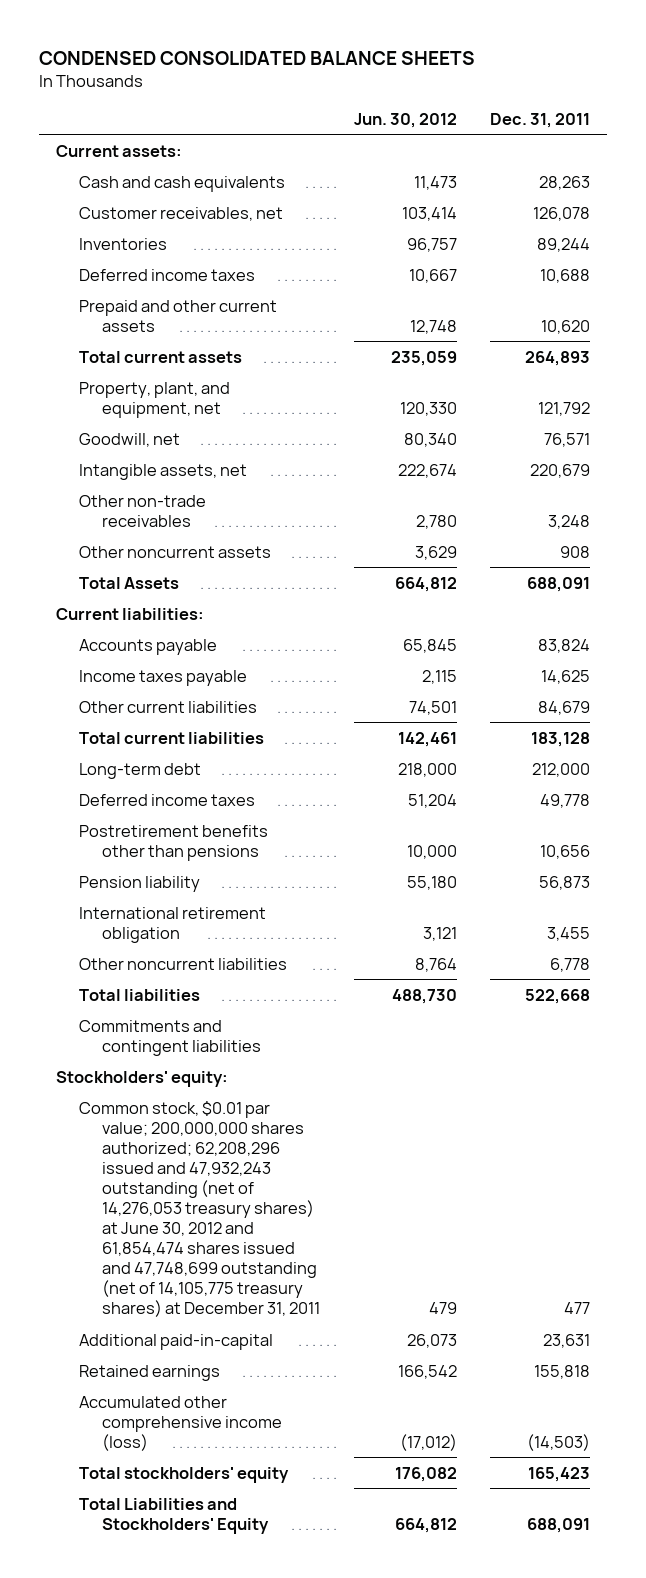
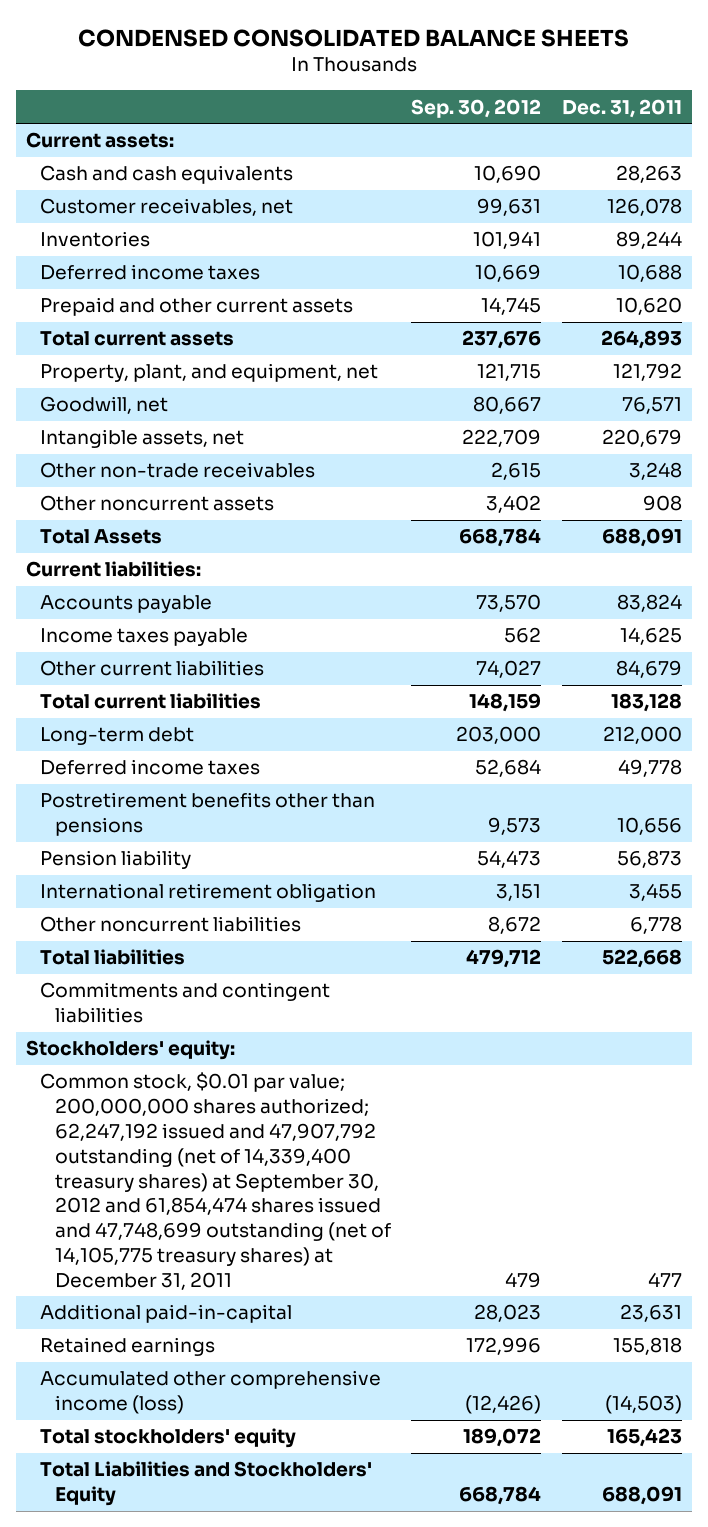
- | Jun. 30, 2012 | Dec. 31, 2011
+ | Sep. 30, 2012 | Dec. 31, 2011
- Common stock, $0.01 par value; 200,000,000 shares authorized; 62,208,296 issued and 47,932,243 outstanding (net of 14,276,053 treasury shares) at June 30, 2012 and 61,854,474 shares issued and 47,748,699 outstanding (net of 14,105,775 treasury shares) at December 31, 2011 | 479 | 477
+ Common stock, $0.01 par value; 200,000,000 shares authorized; 62,247,192 issued and 47,907,792 outstanding (net of 14,339,400 treasury shares) at September 30, 2012 and 61,854,474 shares issued and 47,748,699 outstanding (net of 14,105,775 treasury shares) at December 31, 2011 | 479 | 477

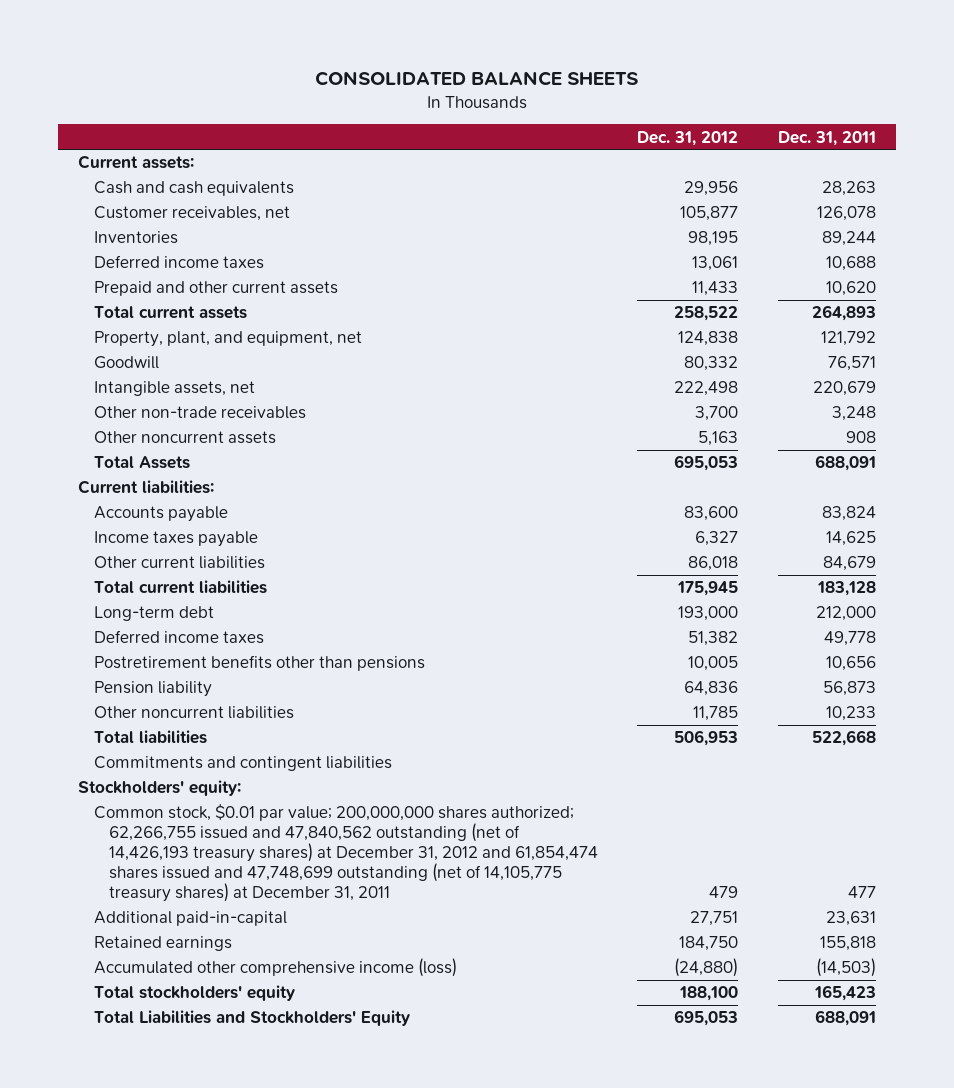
- CONDENSED CONSOLIDATED BALANCE SHEETS
+ CONSOLIDATED BALANCE SHEETS
- | Sep. 30, 2012 | Dec. 31, 2011
+ | Dec. 31, 2012 | Dec. 31, 2011
- Goodwill, net | 80,667 | 76,571
+ Goodwill | 80,332 | 76,571
- International retirement obligation | 3,151 | 3,455
- Other noncurrent liabilities | 8,672 | 6,778
+ Other noncurrent liabilities | 11,785 | 10,233
- Common stock, $0.01 par value; 200,000,000 shares authorized; 62,247,192 issued and 47,907,792 outstanding (net of 14,339,400 treasury shares) at September 30, 2012 and 61,854,474 shares issued and 47,748,699 outstanding (net of 14,105,775 treasury shares) at December 31, 2011 | 479 | 477
+ Common stock, $0.01 par value; 200,000,000 shares authorized; 62,266,755 issued and 47,840,562 outstanding (net of 14,426,193 treasury shares) at December 31, 2012 and 61,854,474 shares issued and 47,748,699 outstanding (net of 14,105,775 treasury shares) at December 31, 2011 | 479 | 477

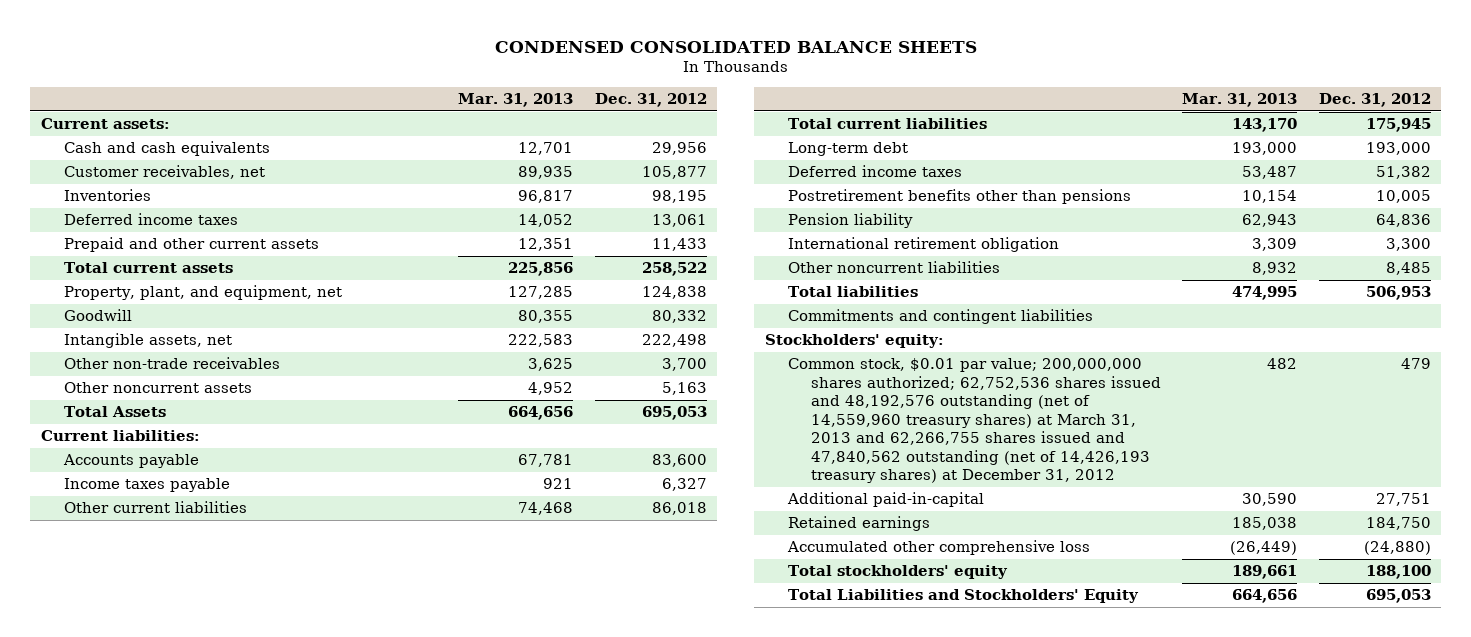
- CONSOLIDATED BALANCE SHEETS
+ CONDENSED CONSOLIDATED BALANCE SHEETS
- | Dec. 31, 2012 | Dec. 31, 2011
+ | Mar. 31, 2013 | Dec. 31, 2012
- Other noncurrent liabilities | 11,785 | 10,233
+ International retirement obligation | 3,309 | 3,300
+ Other noncurrent liabilities | 8,932 | 8,485
- Common stock, $0.01 par value; 200,000,000 shares authorized; 62,266,755 issued and 47,840,562 outstanding (net of 14,426,193 treasury shares) at December 31, 2012 and 61,854,474 shares issued and 47,748,699 outstanding (net of 14,105,775 treasury shares) at December 31, 2011 | 479 | 477
+ Common stock, $0.01 par value; 200,000,000 shares authorized; 62,752,536 shares issued and 48,192,576 outstanding (net of 14,559,960 treasury shares) at March 31, 2013 and 62,266,755 shares issued and 47,840,562 outstanding (net of 14,426,193 treasury shares) at December 31, 2012 | 482 | 479
- Accumulated other comprehensive income (loss) | (24,880) | (14,503)
+ Accumulated other comprehensive loss | (26,449) | (24,880)

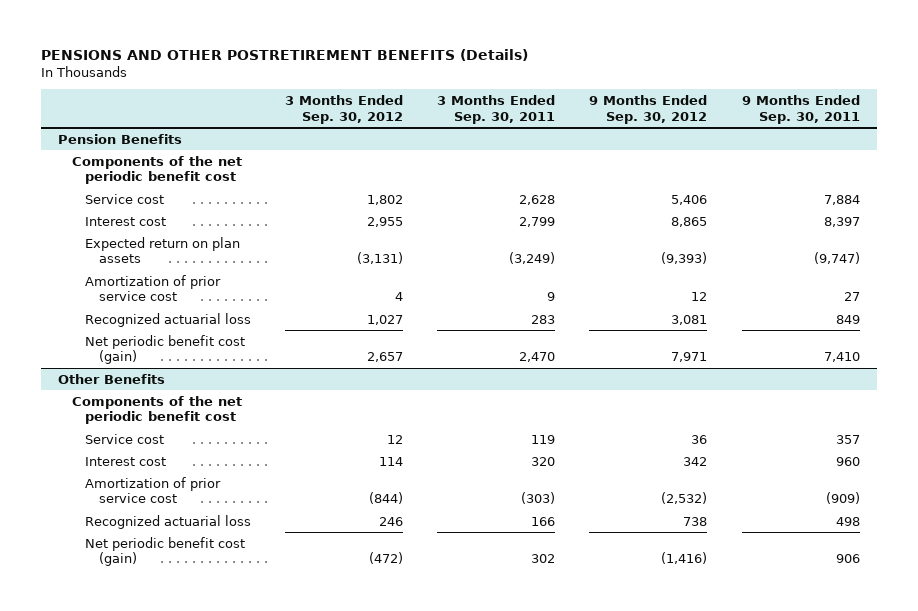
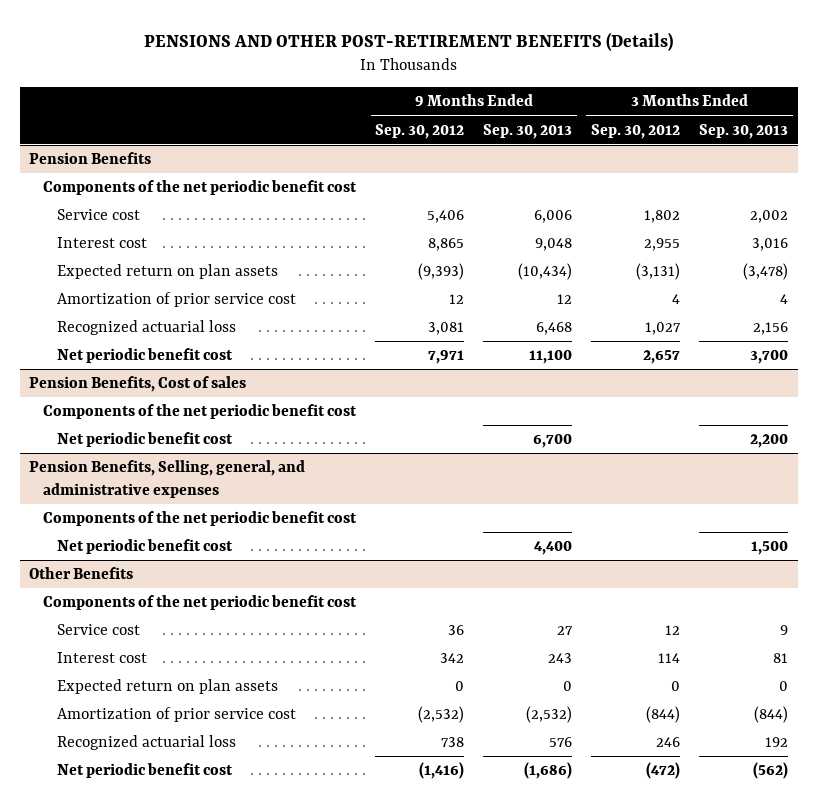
- PENSIONS AND OTHER POSTRETIREMENT BENEFITS (Details)
+ PENSIONS AND OTHER POST-RETIREMENT BENEFITS (Details)
- | 3 Months Ended Sep. 30, 2012 | 3 Months Ended Sep. 30, 2011 | 9 Months Ended Sep. 30, 2012 | 9 Months Ended Sep. 30, 2011
+ | 9 Months Ended Sep. 30, 2012 | 9 Months Ended Sep. 30, 2013 | 3 Months Ended Sep. 30, 2012 | 3 Months Ended Sep. 30, 2013
@ Pension Benefits
- Net periodic benefit cost (gain) | 2,657 | 2,470 | 7,971 | 7,410
+ Net periodic benefit cost | 7,971 | 11,100 | 2,657 | 3,700
+ Pension Benefits, Cost of sales
+ Components of the net periodic benefit cost
+ Net periodic benefit cost | | 6,700 | | 2,200
+ Pension Benefits, Selling, general, and administrative expenses
+ Components of the net periodic benefit cost
+ Net periodic benefit cost | | 4,400 | | 1,500
@ Other Benefits
+ Expected return on plan assets | 0 | 0 | 0 | 0
- Net periodic benefit cost (gain) | (472) | 302 | (1,416) | 906
+ Net periodic benefit cost | (1,416) | (1,686) | (472) | (562)

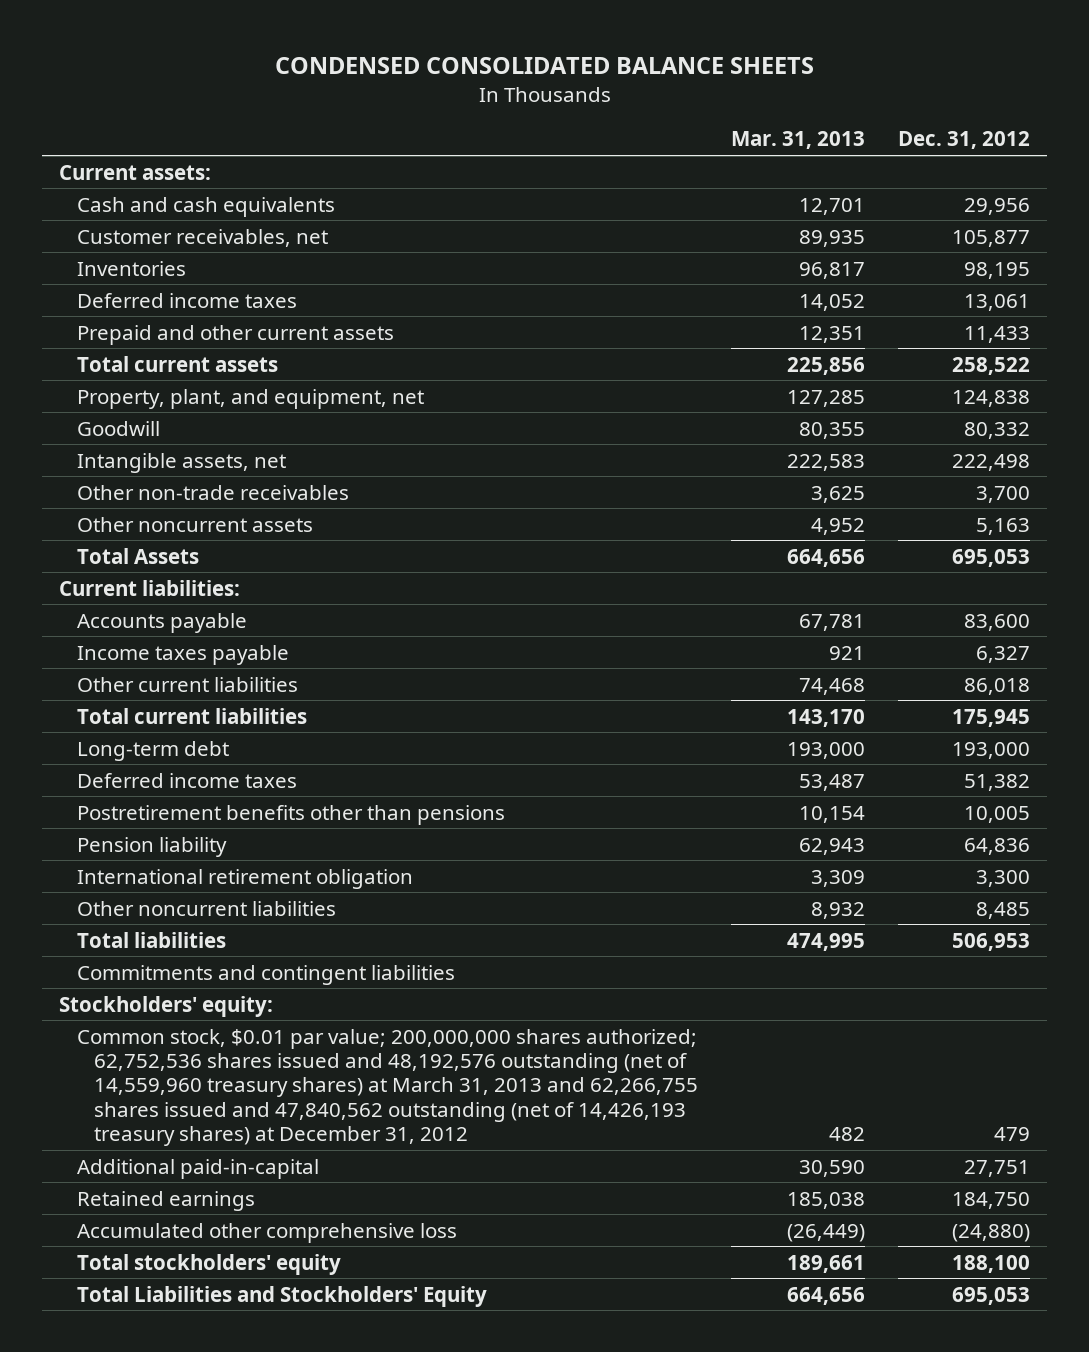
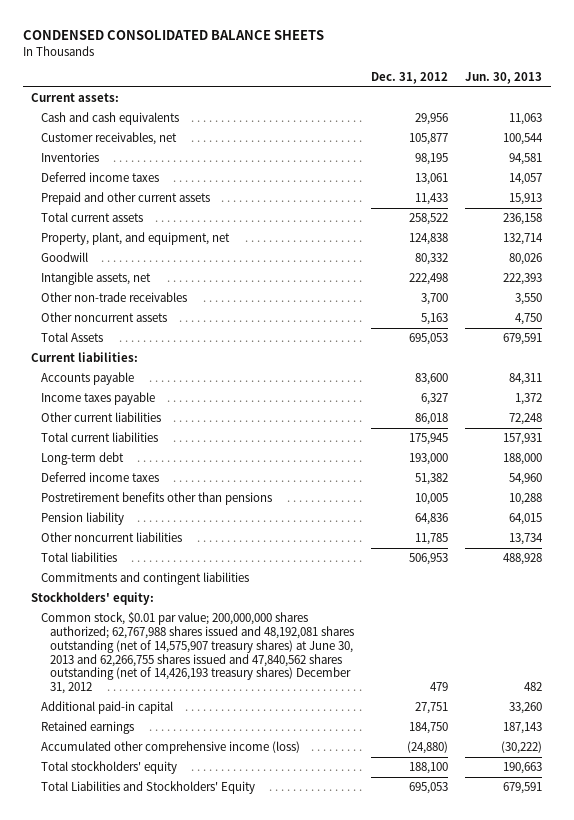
- | Mar. 31, 2013 | Dec. 31, 2012
+ | Dec. 31, 2012 | Jun. 30, 2013
- International retirement obligation | 3,309 | 3,300
- Other noncurrent liabilities | 8,932 | 8,485
+ Other noncurrent liabilities | 11,785 | 13,734
- Common stock, $0.01 par value; 200,000,000 shares authorized; 62,752,536 shares issued and 48,192,576 outstanding (net of 14,559,960 treasury shares) at March 31, 2013 and 62,266,755 shares issued and 47,840,562 outstanding (net of 14,426,193 treasury shares) at December 31, 2012 | 482 | 479
- Additional paid-in-capital | 30,590 | 27,751
+ Common stock, $0.01 par value; 200,000,000 shares authorized; 62,767,988 shares issued and 48,192,081 shares outstanding (net of 14,575,907 treasury shares) at June 30, 2013 and 62,266,755 shares issued and 47,840,562 shares outstanding (net of 14,426,193 treasury shares) December 31, 2012 | 479 | 482
+ Additional paid-in capital | 27,751 | 33,260
- Accumulated other comprehensive loss | (26,449) | (24,880)
+ Accumulated other comprehensive income (loss) | (24,880) | (30,222)

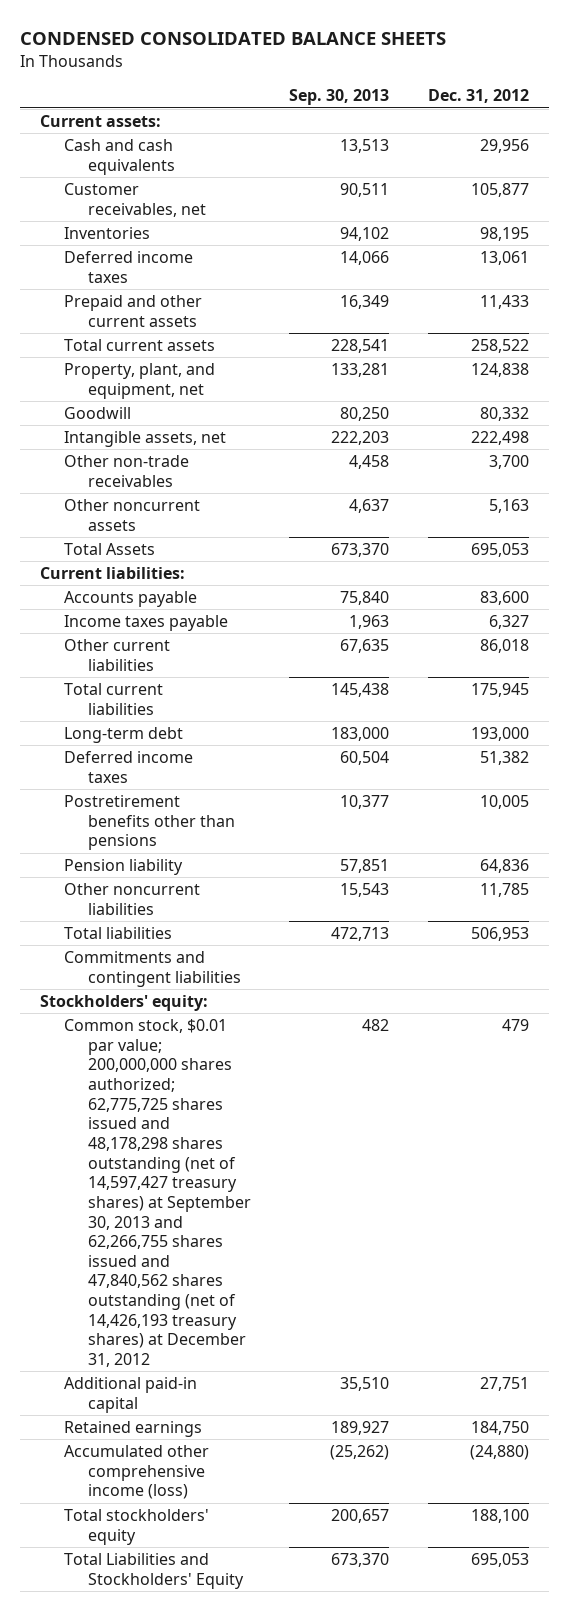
- | Dec. 31, 2012 | Jun. 30, 2013
+ | Sep. 30, 2013 | Dec. 31, 2012
- Common stock, $0.01 par value; 200,000,000 shares authorized; 62,767,988 shares issued and 48,192,081 shares outstanding (net of 14,575,907 treasury shares) at June 30, 2013 and 62,266,755 shares issued and 47,840,562 shares outstanding (net of 14,426,193 treasury shares) December 31, 2012 | 479 | 482
+ Common stock, $0.01 par value; 200,000,000 shares authorized; 62,775,725 shares issued and 48,178,298 shares outstanding (net of 14,597,427 treasury shares) at September 30, 2013 and 62,266,755 shares issued and 47,840,562 shares outstanding (net of 14,426,193 treasury shares) at December 31, 2012 | 482 | 479

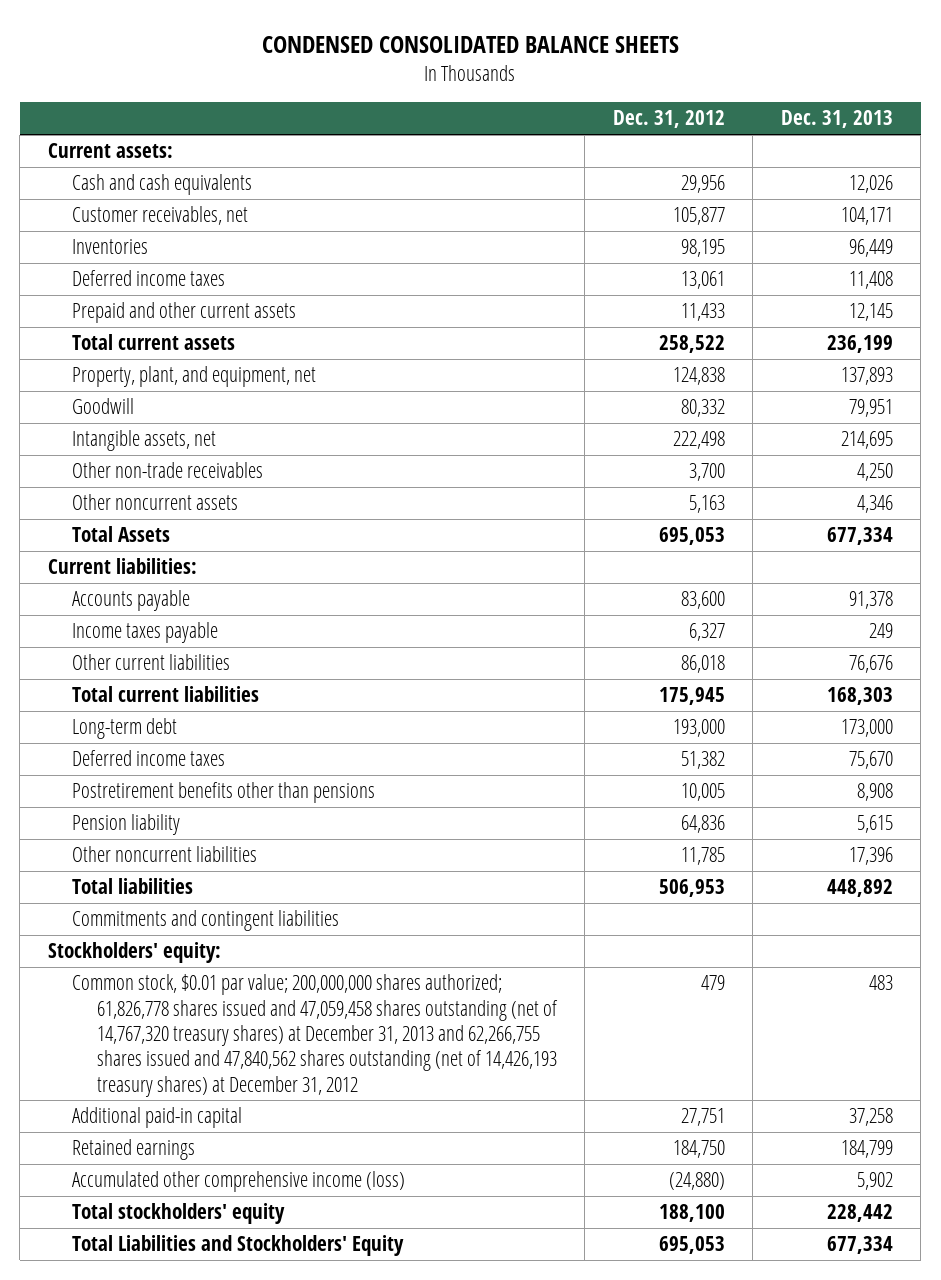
- | Sep. 30, 2013 | Dec. 31, 2012
+ | Dec. 31, 2012 | Dec. 31, 2013
- Common stock, $0.01 par value; 200,000,000 shares authorized; 62,775,725 shares issued and 48,178,298 shares outstanding (net of 14,597,427 treasury shares) at September 30, 2013 and 62,266,755 shares issued and 47,840,562 shares outstanding (net of 14,426,193 treasury shares) at December 31, 2012 | 482 | 479
+ Common stock, $0.01 par value; 200,000,000 shares authorized; 61,826,778 shares issued and 47,059,458 shares outstanding (net of 14,767,320 treasury shares) at December 31, 2013 and 62,266,755 shares issued and 47,840,562 shares outstanding (net of 14,426,193 treasury shares) at December 31, 2012 | 479 | 483

